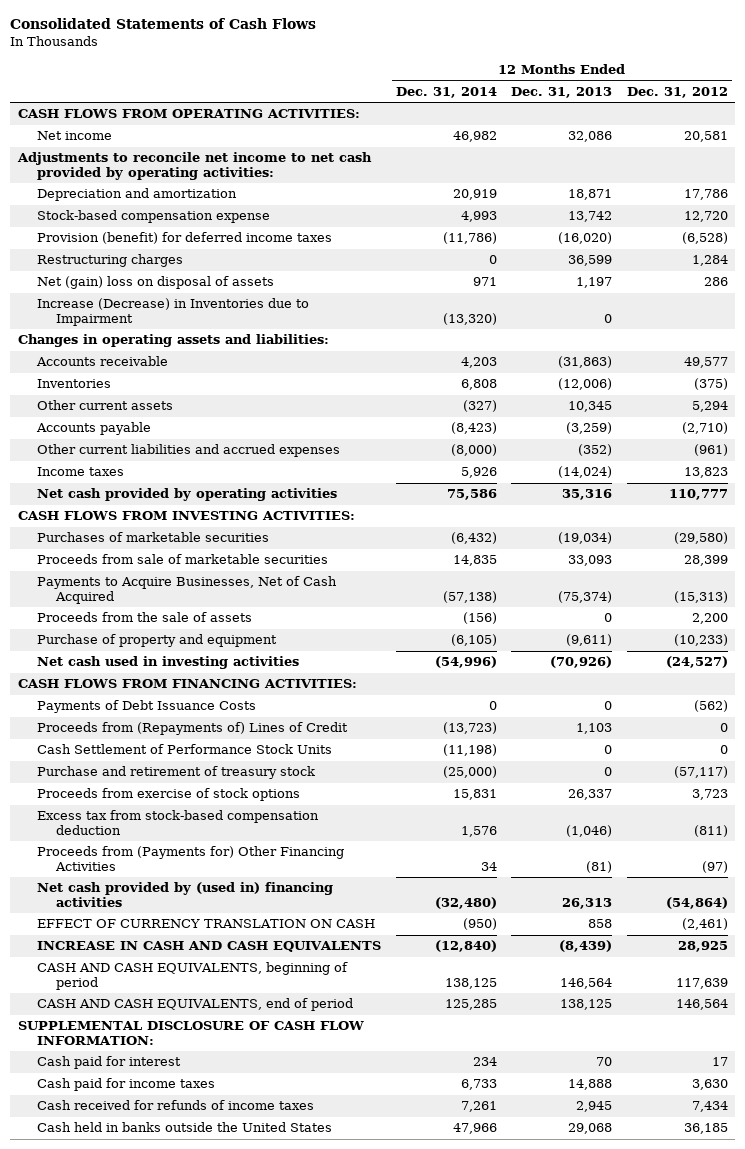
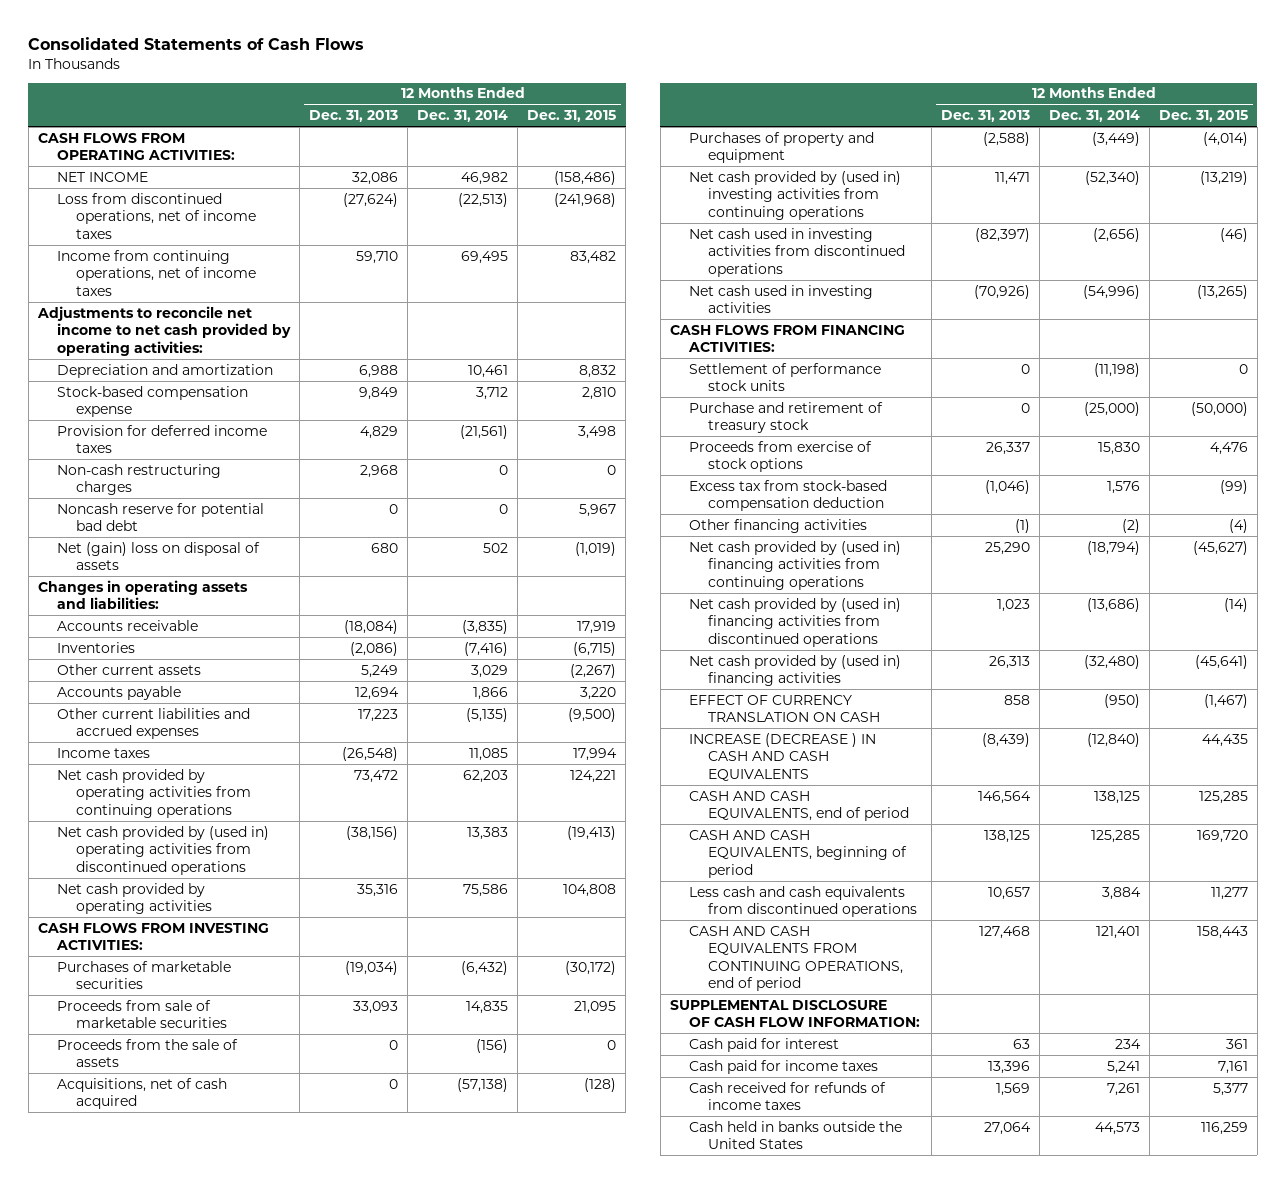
- | 12 Months Ended Dec. 31, 2014 | 12 Months Ended Dec. 31, 2013 | 12 Months Ended Dec. 31, 2012
+ | 12 Months Ended Dec. 31, 2013 | 12 Months Ended Dec. 31, 2014 | 12 Months Ended Dec. 31, 2015
- Net income | 46,982 | 32,086 | 20,581
+ NET INCOME | 32,086 | 46,982 | (158,486)
+ Loss from discontinued operations, net of income taxes | (27,624) | (22,513) | (241,968)
+ Income from continuing operations, net of income taxes | 59,710 | 69,495 | 83,482
- Depreciation and amortization | 20,919 | 18,871 | 17,786
- Stock-based compensation expense | 4,993 | 13,742 | 12,720
- Provision (benefit) for deferred income taxes | (11,786) | (16,020) | (6,528)
- Restructuring charges | 0 | 36,599 | 1,284
- Net (gain) loss on disposal of assets | 971 | 1,197 | 286
- Increase (Decrease) in Inventories due to Impairment | (13,320) | 0 |
+ Depreciation and amortization | 6,988 | 10,461 | 8,832
+ Stock-based compensation expense | 9,849 | 3,712 | 2,810
+ Provision for deferred income taxes | 4,829 | (21,561) | 3,498
+ Non-cash restructuring charges | 2,968 | 0 | 0
+ Noncash reserve for potential bad debt | 0 | 0 | 5,967
+ Net (gain) loss on disposal of assets | 680 | 502 | (1,019)
- Accounts receivable | 4,203 | (31,863) | 49,577
- Inventories | 6,808 | (12,006) | (375)
- Other current assets | (327) | 10,345 | 5,294
- Accounts payable | (8,423) | (3,259) | (2,710)
- Other current liabilities and accrued expenses | (8,000) | (352) | (961)
- Income taxes | 5,926 | (14,024) | 13,823
+ Accounts receivable | (18,084) | (3,835) | 17,919
+ Inventories | (2,086) | (7,416) | (6,715)
+ Other current assets | 5,249 | 3,029 | (2,267)
+ Accounts payable | 12,694 | 1,866 | 3,220
+ Other current liabilities and accrued expenses | 17,223 | (5,135) | (9,500)
+ Income taxes | (26,548) | 11,085 | 17,994
+ Net cash provided by operating activities from continuing operations | 73,472 | 62,203 | 124,221
+ Net cash provided by (used in) operating activities from discontinued operations | (38,156) | 13,383 | (19,413)
- Payments to Acquire Businesses, Net of Cash Acquired | (57,138) | (75,374) | (15,313)
- Purchase of property and equipment | (6,105) | (9,611) | (10,233)
+ Acquisitions, net of cash acquired | 0 | (57,138) | (128)
+ Purchases of property and equipment | (2,588) | (3,449) | (4,014)
+ Net cash provided by (used in) investing activities from continuing operations | 11,471 | (52,340) | (13,219)
+ Net cash used in investing activities from discontinued operations | (82,397) | (2,656) | (46)
- Payments of Debt Issuance Costs | 0 | 0 | (562)
- Proceeds from (Repayments of) Lines of Credit | (13,723) | 1,103 | 0
- Cash Settlement of Performance Stock Units | (11,198) | 0 | 0
+ Settlement of performance stock units | 0 | (11,198) | 0
- Proceeds from exercise of stock options | 15,831 | 26,337 | 3,723
+ Proceeds from exercise of stock options | 26,337 | 15,830 | 4,476
- Proceeds from (Payments for) Other Financing Activities | 34 | (81) | (97)
+ Other financing activities | (1) | (2) | (4)
+ Net cash provided by (used in) financing activities from continuing operations | 25,290 | (18,794) | (45,627)
+ Net cash provided by (used in) financing activities from discontinued operations | 1,023 | (13,686) | (14)
- INCREASE IN CASH AND CASH EQUIVALENTS | (12,840) | (8,439) | 28,925
- CASH AND CASH EQUIVALENTS, beginning of period | 138,125 | 146,564 | 117,639
- CASH AND CASH EQUIVALENTS, end of period | 125,285 | 138,125 | 146,564
+ INCREASE (DECREASE ) IN CASH AND CASH EQUIVALENTS | (8,439) | (12,840) | 44,435
+ CASH AND CASH EQUIVALENTS, end of period | 146,564 | 138,125 | 125,285
+ CASH AND CASH EQUIVALENTS, beginning of period | 138,125 | 125,285 | 169,720
+ Less cash and cash equivalents from discontinued operations | 10,657 | 3,884 | 11,277
+ CASH AND CASH EQUIVALENTS FROM CONTINUING OPERATIONS, end of period | 127,468 | 121,401 | 158,443
- Cash paid for interest | 234 | 70 | 17
- Cash paid for income taxes | 6,733 | 14,888 | 3,630
- Cash received for refunds of income taxes | 7,261 | 2,945 | 7,434
- Cash held in banks outside the United States | 47,966 | 29,068 | 36,185
+ Cash paid for interest | 63 | 234 | 361
+ Cash paid for income taxes | 13,396 | 5,241 | 7,161
+ Cash received for refunds of income taxes | 1,569 | 7,261 | 5,377
+ Cash held in banks outside the United States | 27,064 | 44,573 | 116,259

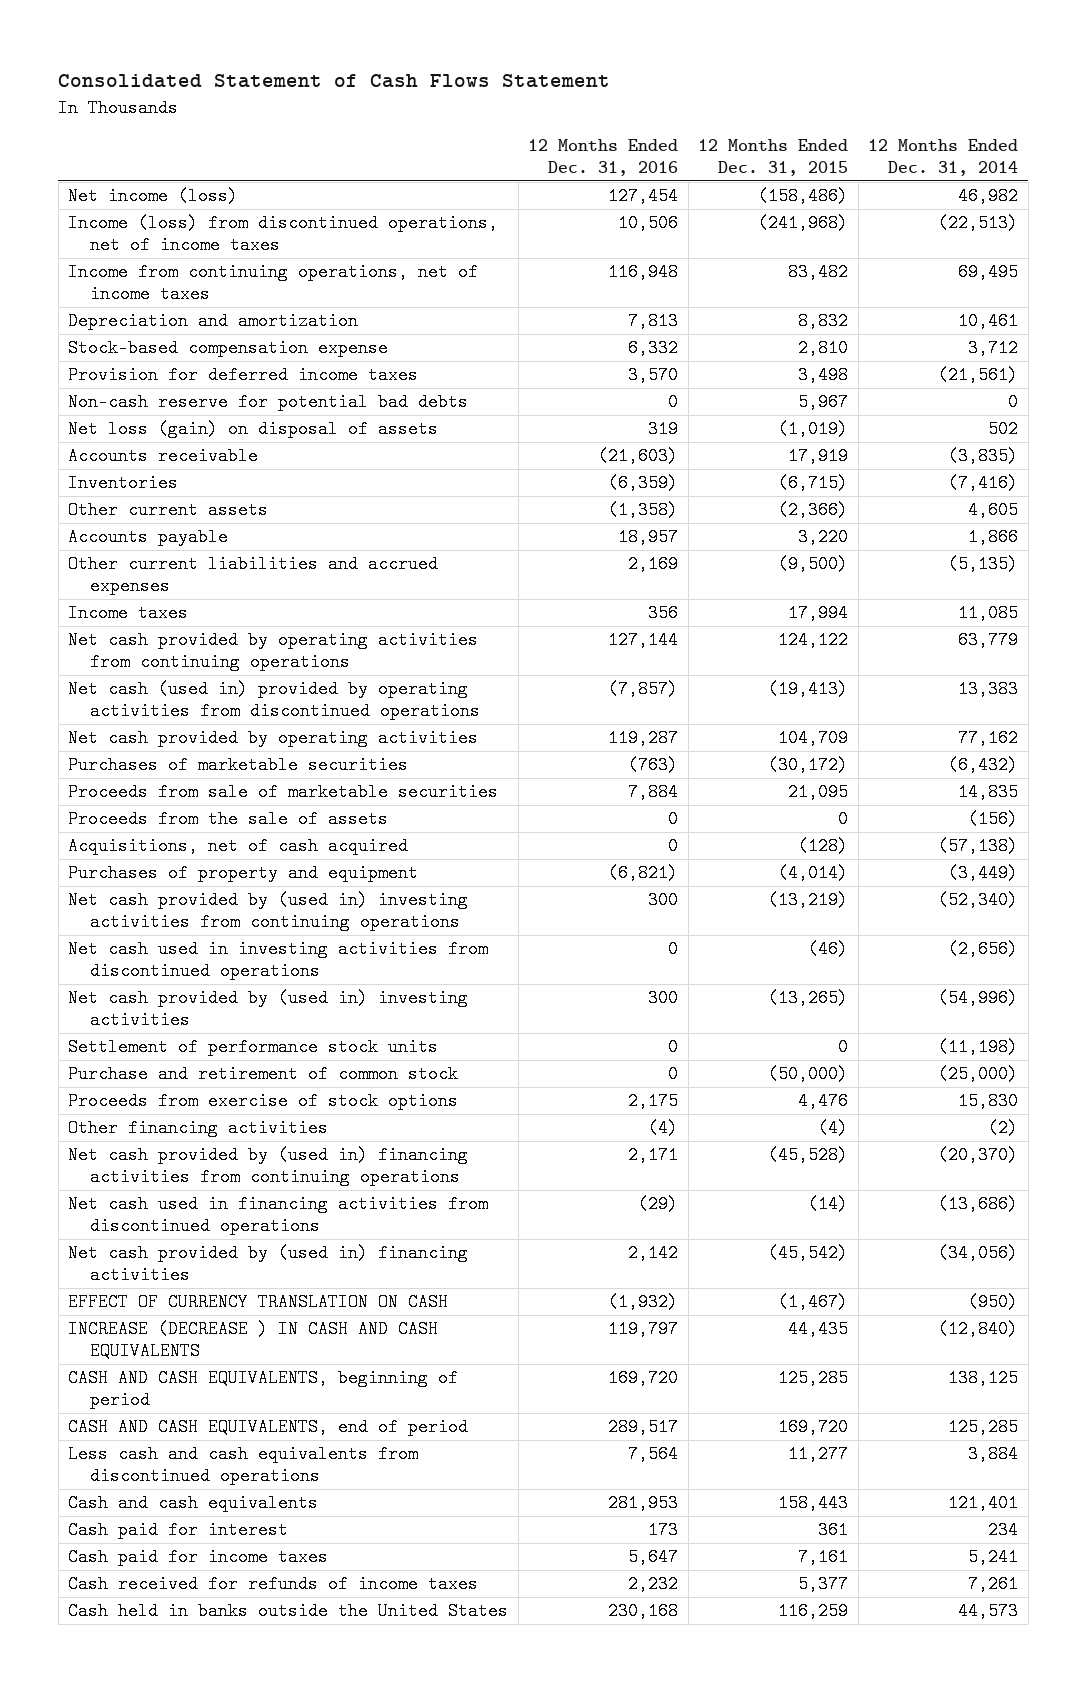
- Consolidated Statements of Cash Flows
+ Consolidated Statement of Cash Flows Statement
- | 12 Months Ended Dec. 31, 2013 | 12 Months Ended Dec. 31, 2014 | 12 Months Ended Dec. 31, 2015
+ | 12 Months Ended Dec. 31, 2016 | 12 Months Ended Dec. 31, 2015 | 12 Months Ended Dec. 31, 2014
- CASH FLOWS FROM OPERATING ACTIVITIES:
- NET INCOME | 32,086 | 46,982 | (158,486)
- Loss from discontinued operations, net of income taxes | (27,624) | (22,513) | (241,968)
+ Net income (loss) | 127,454 | (158,486) | 46,982
+ Income (loss) from discontinued operations, net of income taxes | 10,506 | (241,968) | (22,513)
- Adjustments to reconcile net income to net cash provided by operating activities:
- Non-cash restructuring charges | 2,968 | 0 | 0
- Noncash reserve for potential bad debt | 0 | 0 | 5,967
- Net (gain) loss on disposal of assets | 680 | 502 | (1,019)
- Changes in operating assets and liabilities:
+ Non-cash reserve for potential bad debts | 0 | 5,967 | 0
+ Net loss (gain) on disposal of assets | 319 | (1,019) | 502
- Other current assets | 5,249 | 3,029 | (2,267)
+ Other current assets | (1,358) | (2,366) | 4,605
- Net cash provided by operating activities from continuing operations | 73,472 | 62,203 | 124,221
- Net cash provided by (used in) operating activities from discontinued operations | (38,156) | 13,383 | (19,413)
- Net cash provided by operating activities | 35,316 | 75,586 | 104,808
- CASH FLOWS FROM INVESTING ACTIVITIES:
+ Net cash provided by operating activities from continuing operations | 127,144 | 124,122 | 63,779
+ Net cash (used in) provided by operating activities from discontinued operations | (7,857) | (19,413) | 13,383
+ Net cash provided by operating activities | 119,287 | 104,709 | 77,162
- Net cash used in investing activities | (70,926) | (54,996) | (13,265)
- CASH FLOWS FROM FINANCING ACTIVITIES:
+ Net cash provided by (used in) investing activities | 300 | (13,265) | (54,996)
- Purchase and retirement of treasury stock | 0 | (25,000) | (50,000)
+ Purchase and retirement of common stock | 0 | (50,000) | (25,000)
- Excess tax from stock-based compensation deduction | (1,046) | 1,576 | (99)
- Net cash provided by (used in) financing activities from continuing operations | 25,290 | (18,794) | (45,627)
- Net cash provided by (used in) financing activities from discontinued operations | 1,023 | (13,686) | (14)
- Net cash provided by (used in) financing activities | 26,313 | (32,480) | (45,641)
+ Net cash provided by (used in) financing activities from continuing operations | 2,171 | (45,528) | (20,370)
+ Net cash used in financing activities from discontinued operations | (29) | (14) | (13,686)
+ Net cash provided by (used in) financing activities | 2,142 | (45,542) | (34,056)
- CASH AND CASH EQUIVALENTS, end of period | 146,564 | 138,125 | 125,285
- CASH AND CASH EQUIVALENTS, beginning of period | 138,125 | 125,285 | 169,720
+ CASH AND CASH EQUIVALENTS, beginning of period | 169,720 | 125,285 | 138,125
+ CASH AND CASH EQUIVALENTS, end of period | 289,517 | 169,720 | 125,285
- CASH AND CASH EQUIVALENTS FROM CONTINUING OPERATIONS, end of period | 127,468 | 121,401 | 158,443
- SUPPLEMENTAL DISCLOSURE OF CASH FLOW INFORMATION:
+ Cash and cash equivalents | 281,953 | 158,443 | 121,401

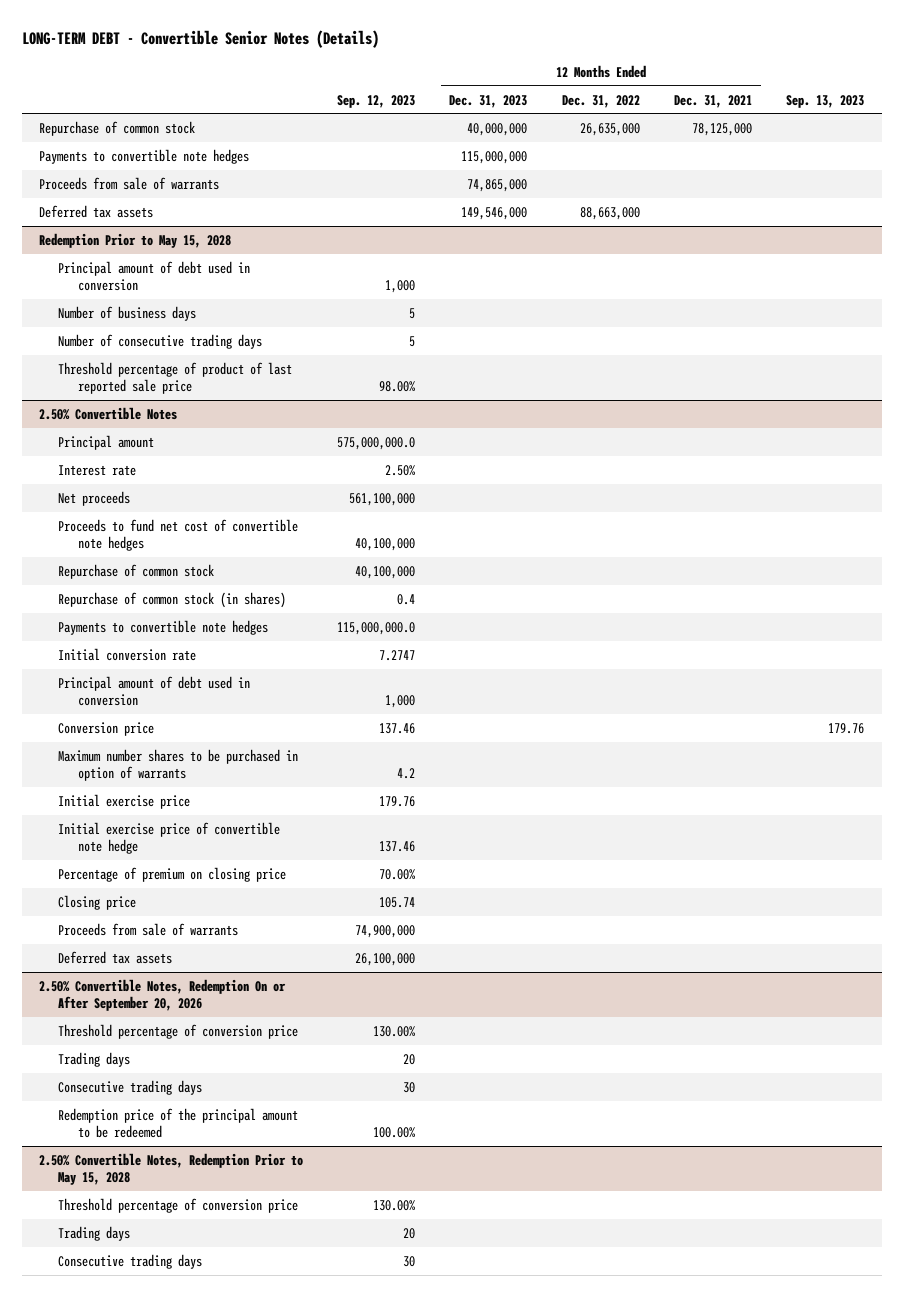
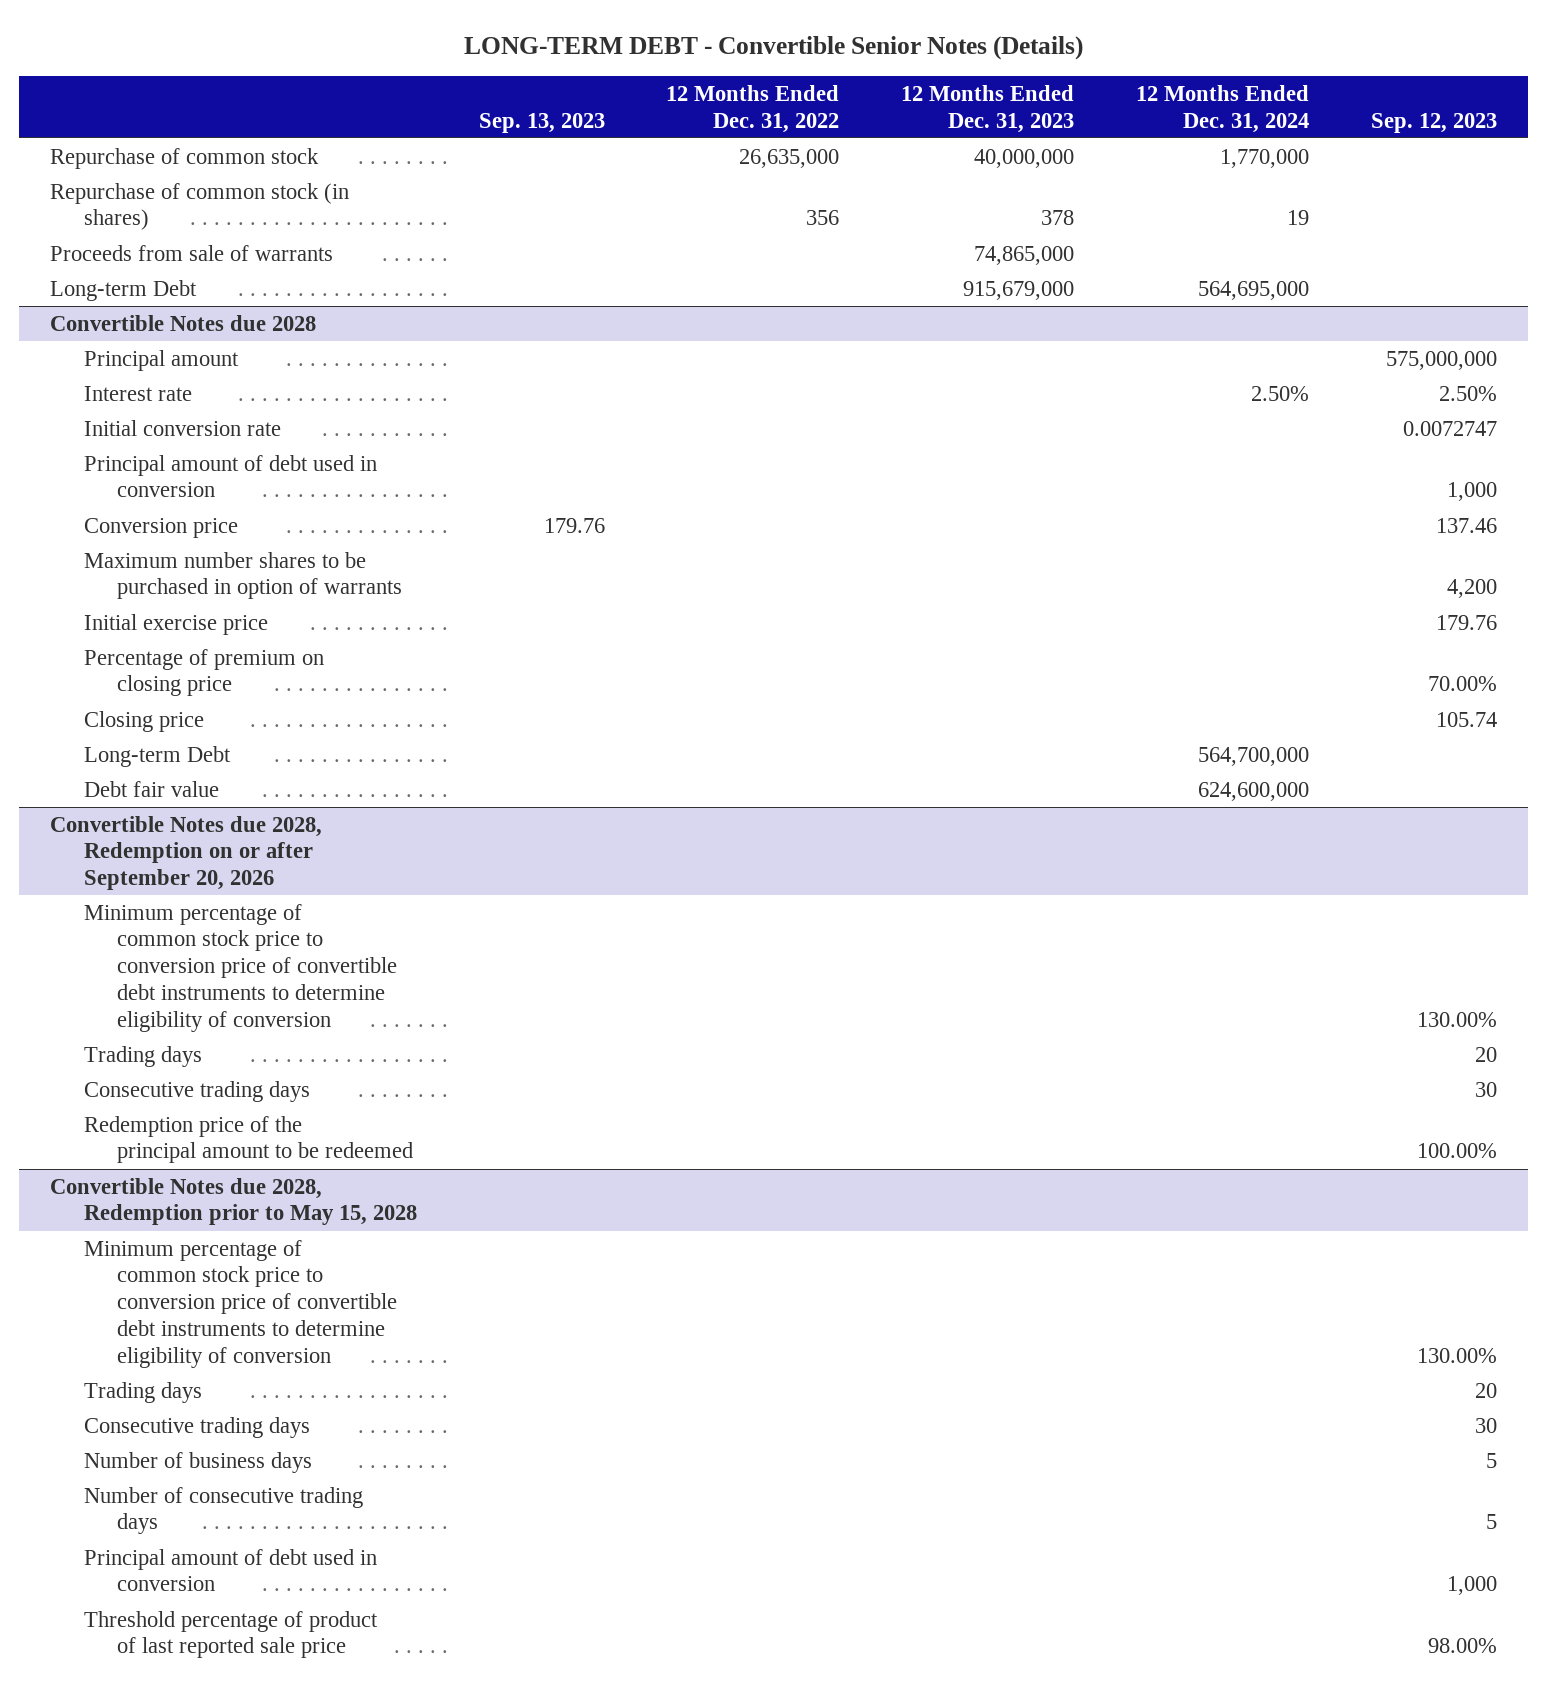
- | Sep. 12, 2023 | 12 Months Ended Dec. 31, 2023 | 12 Months Ended Dec. 31, 2022 | 12 Months Ended Dec. 31, 2021 | Sep. 13, 2023
+ | Sep. 13, 2023 | 12 Months Ended Dec. 31, 2022 | 12 Months Ended Dec. 31, 2023 | 12 Months Ended Dec. 31, 2024 | Sep. 12, 2023
- Payments to convertible note hedges | | 115,000,000 | | |
+ Repurchase of common stock (in shares) | | 356 | 378 | 19 |
- Deferred tax assets | | 149,546,000 | 88,663,000 | |
- Redemption Prior to May 15, 2028
- Principal amount of debt used in conversion | 1,000 | | | |
- Number of business days | 5 | | | |
- Number of consecutive trading days | 5 | | | |
- Threshold percentage of product of last reported sale price | 98.00% | | | |
- 2.50% Convertible Notes
- Principal amount | 575,000,000.0 | | | |
+ Long-term Debt | | | 915,679,000 | 564,695,000 |
+ Convertible Notes due 2028
+ Principal amount | | | | | 575,000,000
- Net proceeds | 561,100,000 | | | |
- Proceeds to fund net cost of convertible note hedges | 40,100,000 | | | |
- Repurchase of common stock | 40,100,000 | | | |
- Repurchase of common stock (in shares) | 0.4 | | | |
- Payments to convertible note hedges | 115,000,000.0 | | | |
- Initial conversion rate | 7.2747 | | | |
+ Initial conversion rate | | | | | 0.0072747
- Maximum number shares to be purchased in option of warrants | 4.2 | | | |
+ Maximum number shares to be purchased in option of warrants | | | | | 4,200
- Initial exercise price of convertible note hedge | 137.46 | | | |
- Proceeds from sale of warrants | 74,900,000 | | | |
- Deferred tax assets | 26,100,000 | | | |
- 2.50% Convertible Notes, Redemption On or After September 20, 2026
- Threshold percentage of conversion price | 130.00% | | | |
+ Long-term Debt | | | | 564,700,000 |
+ Debt fair value | | | | 624,600,000 |
+ Convertible Notes due 2028, Redemption on or after September 20, 2026
+ Minimum percentage of common stock price to conversion price of convertible debt instruments to determine eligibility of conversion | | | | | 130.00%
- 2.50% Convertible Notes, Redemption Prior to May 15, 2028
- Threshold percentage of conversion price | 130.00% | | | |
+ Convertible Notes due 2028, Redemption prior to May 15, 2028
+ Minimum percentage of common stock price to conversion price of convertible debt instruments to determine eligibility of conversion | | | | | 130.00%
+ Number of business days | | | | | 5
+ Number of consecutive trading days | | | | | 5
+ Principal amount of debt used in conversion | | | | | 1,000
+ Threshold percentage of product of last reported sale price | | | | | 98.00%

